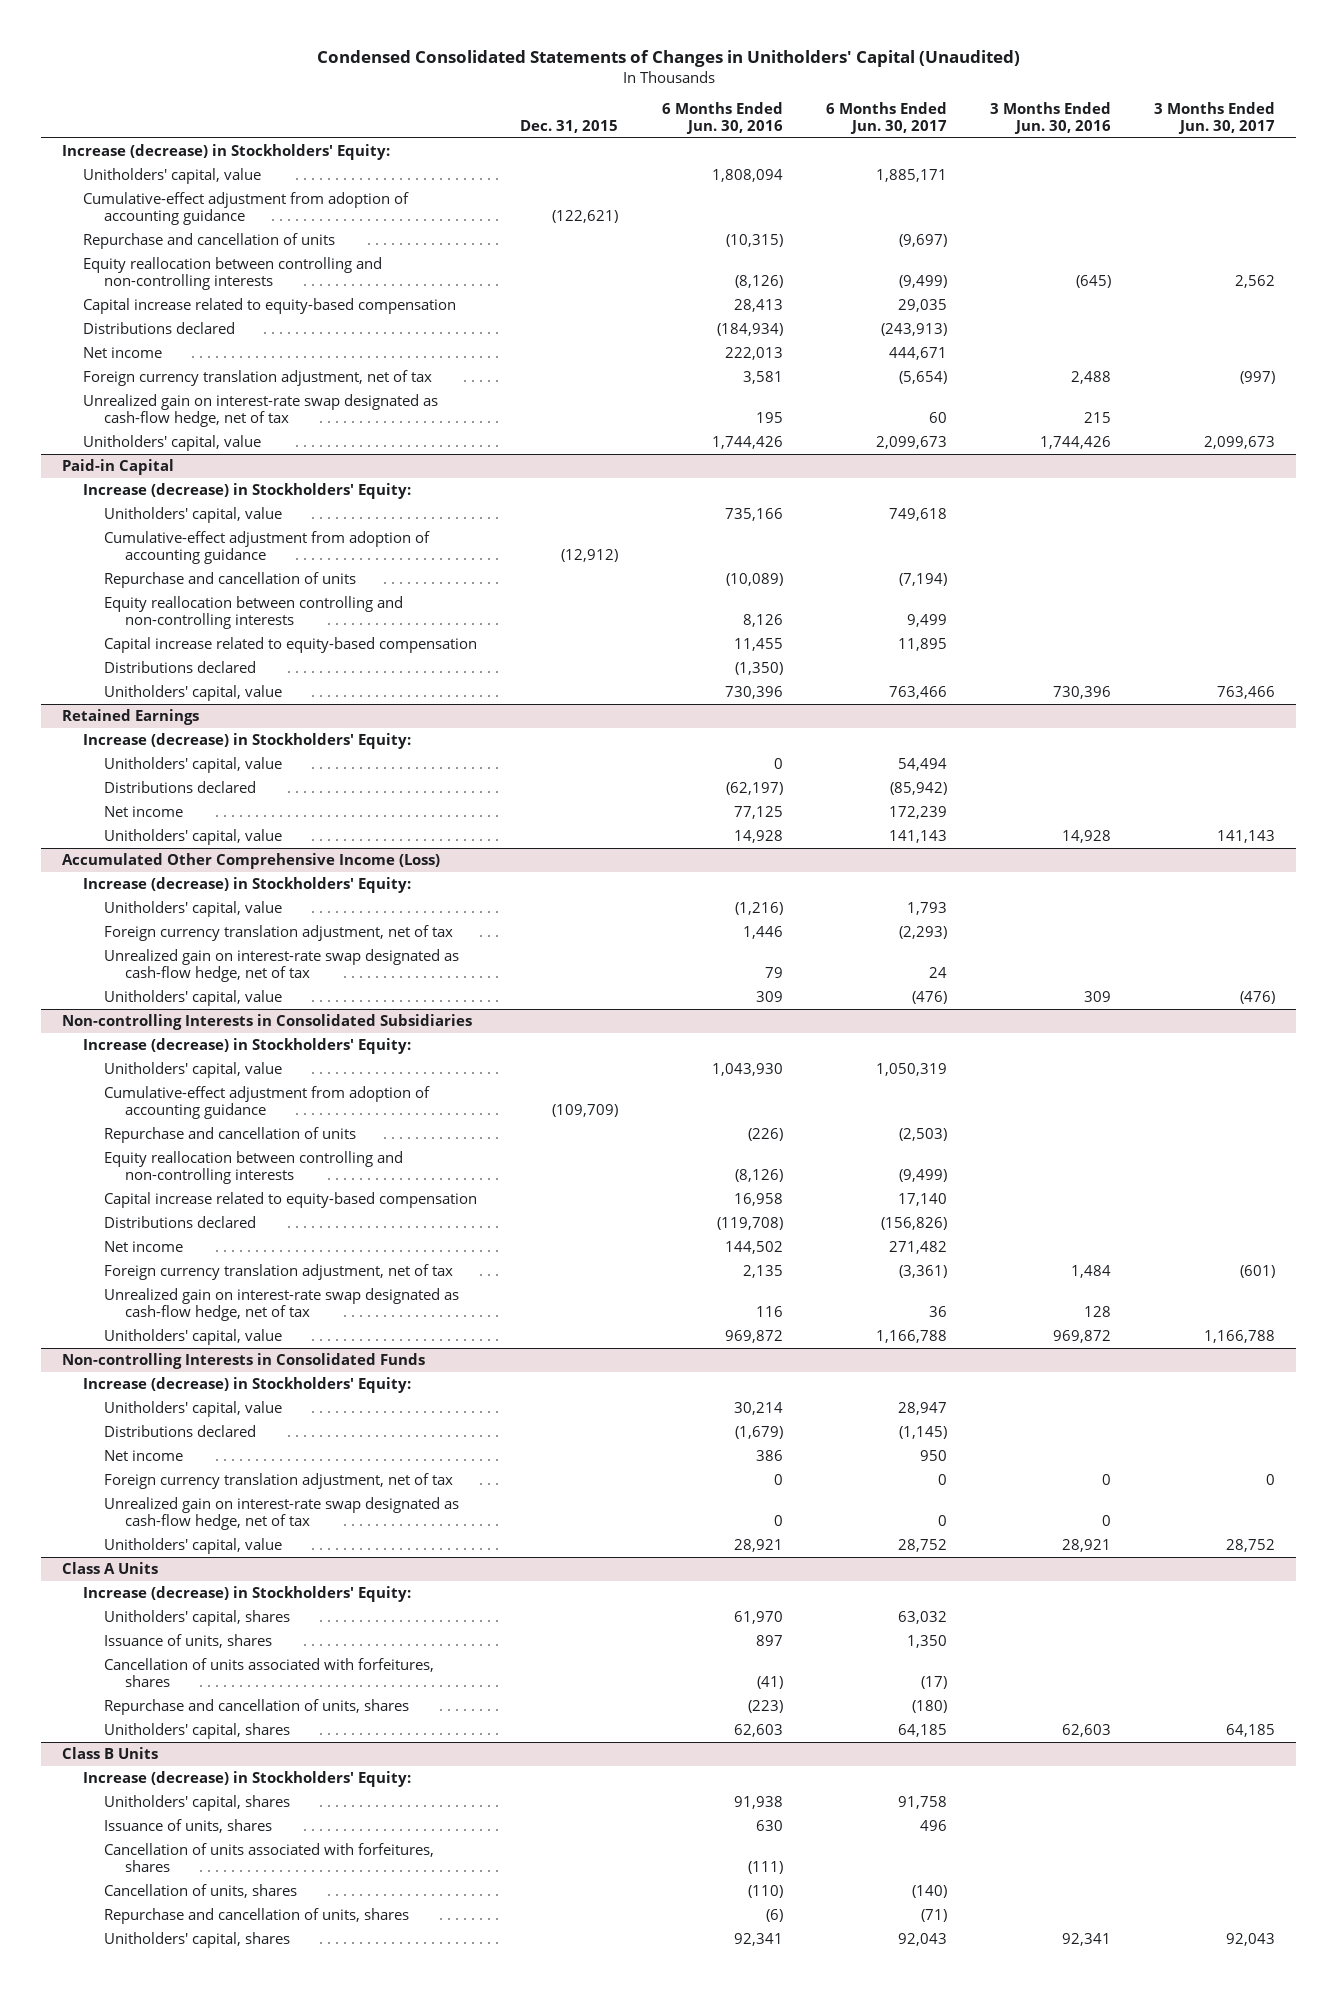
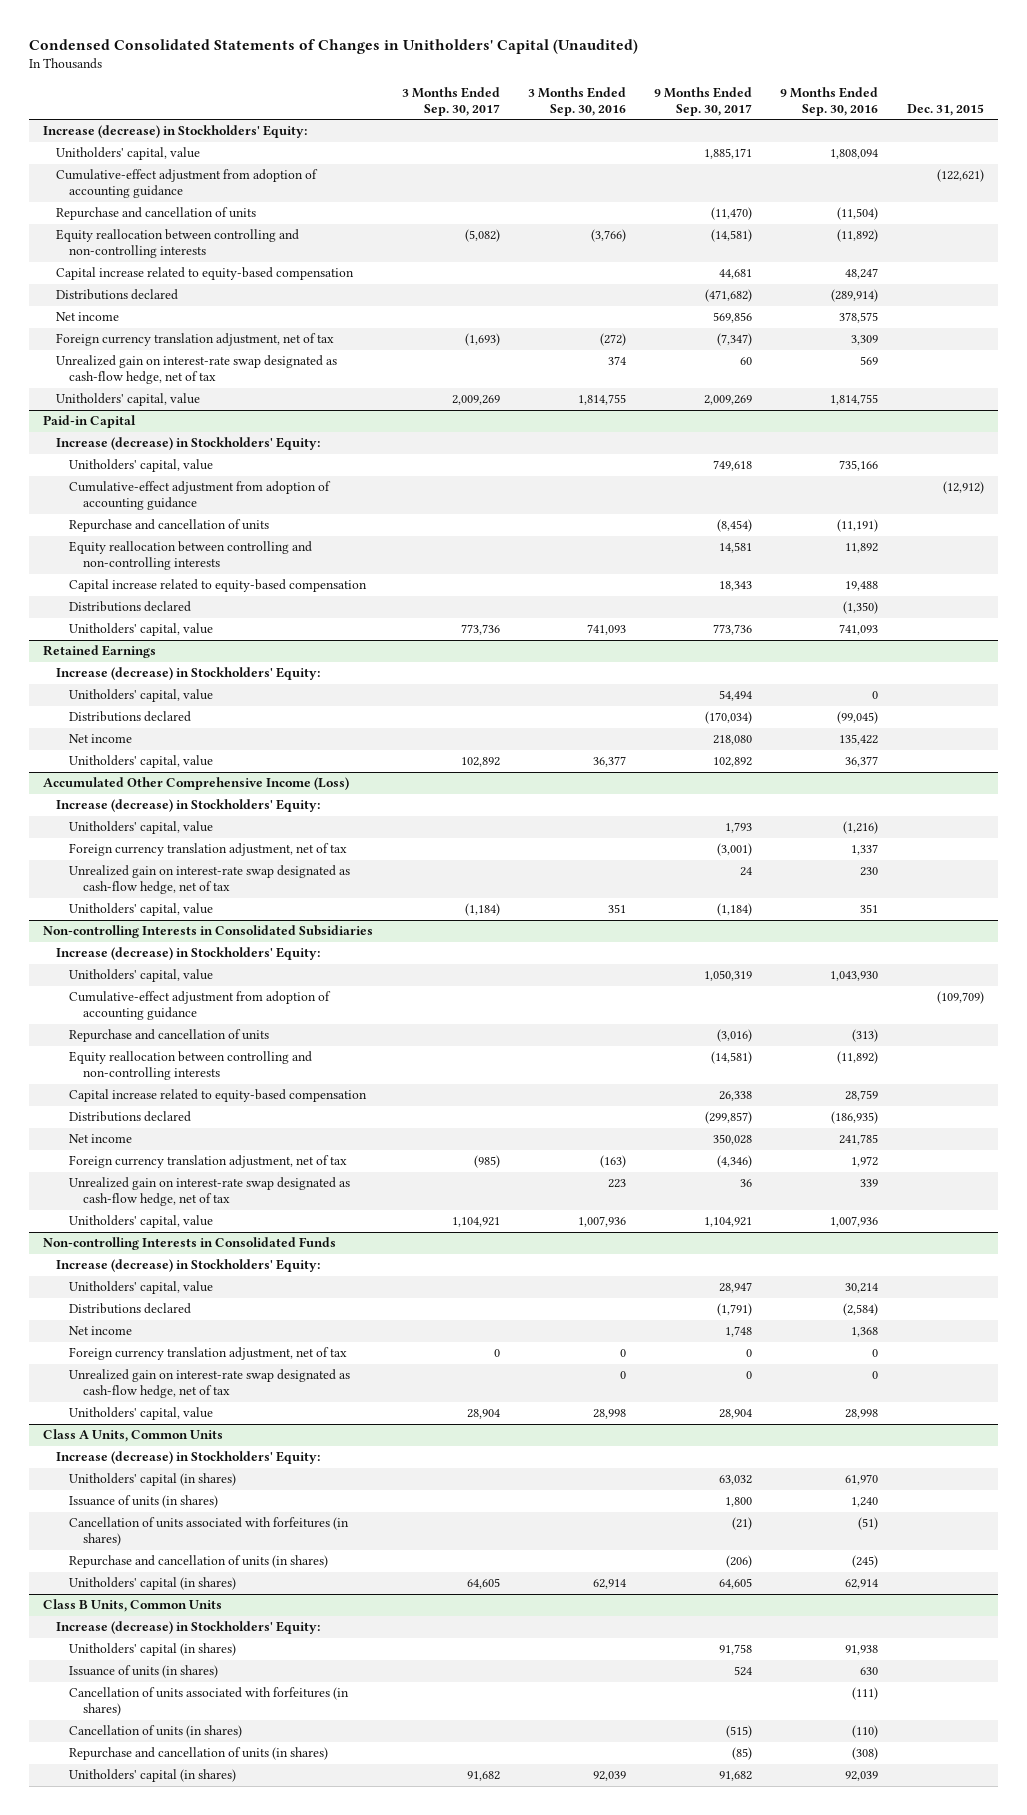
- | Dec. 31, 2015 | 6 Months Ended Jun. 30, 2016 | 6 Months Ended Jun. 30, 2017 | 3 Months Ended Jun. 30, 2016 | 3 Months Ended Jun. 30, 2017
+ | 3 Months Ended Sep. 30, 2017 | 3 Months Ended Sep. 30, 2016 | 9 Months Ended Sep. 30, 2017 | 9 Months Ended Sep. 30, 2016 | Dec. 31, 2015
- Class A Units
+ Class A Units, Common Units
- Unitholders' capital, shares | | 61,970 | 63,032 | |
- Issuance of units, shares | | 897 | 1,350 | |
- Cancellation of units associated with forfeitures, shares | | (41) | (17) | |
- Repurchase and cancellation of units, shares | | (223) | (180) | |
- Unitholders' capital, shares | | 62,603 | 64,185 | 62,603 | 64,185
- Class B Units
+ Unitholders' capital (in shares) | | | 63,032 | 61,970 |
+ Issuance of units (in shares) | | | 1,800 | 1,240 |
+ Cancellation of units associated with forfeitures (in shares) | | | (21) | (51) |
+ Repurchase and cancellation of units (in shares) | | | (206) | (245) |
+ Unitholders' capital (in shares) | 64,605 | 62,914 | 64,605 | 62,914 |
+ Class B Units, Common Units
- Unitholders' capital, shares | | 91,938 | 91,758 | |
- Issuance of units, shares | | 630 | 496 | |
- Cancellation of units associated with forfeitures, shares | | (111) | | |
- Cancellation of units, shares | | (110) | (140) | |
- Repurchase and cancellation of units, shares | | (6) | (71) | |
- Unitholders' capital, shares | | 92,341 | 92,043 | 92,341 | 92,043
+ Unitholders' capital (in shares) | | | 91,758 | 91,938 |
+ Issuance of units (in shares) | | | 524 | 630 |
+ Cancellation of units associated with forfeitures (in shares) | | | | (111) |
+ Cancellation of units (in shares) | | | (515) | (110) |
+ Repurchase and cancellation of units (in shares) | | | (85) | (308) |
+ Unitholders' capital (in shares) | 91,682 | 92,039 | 91,682 | 92,039 |

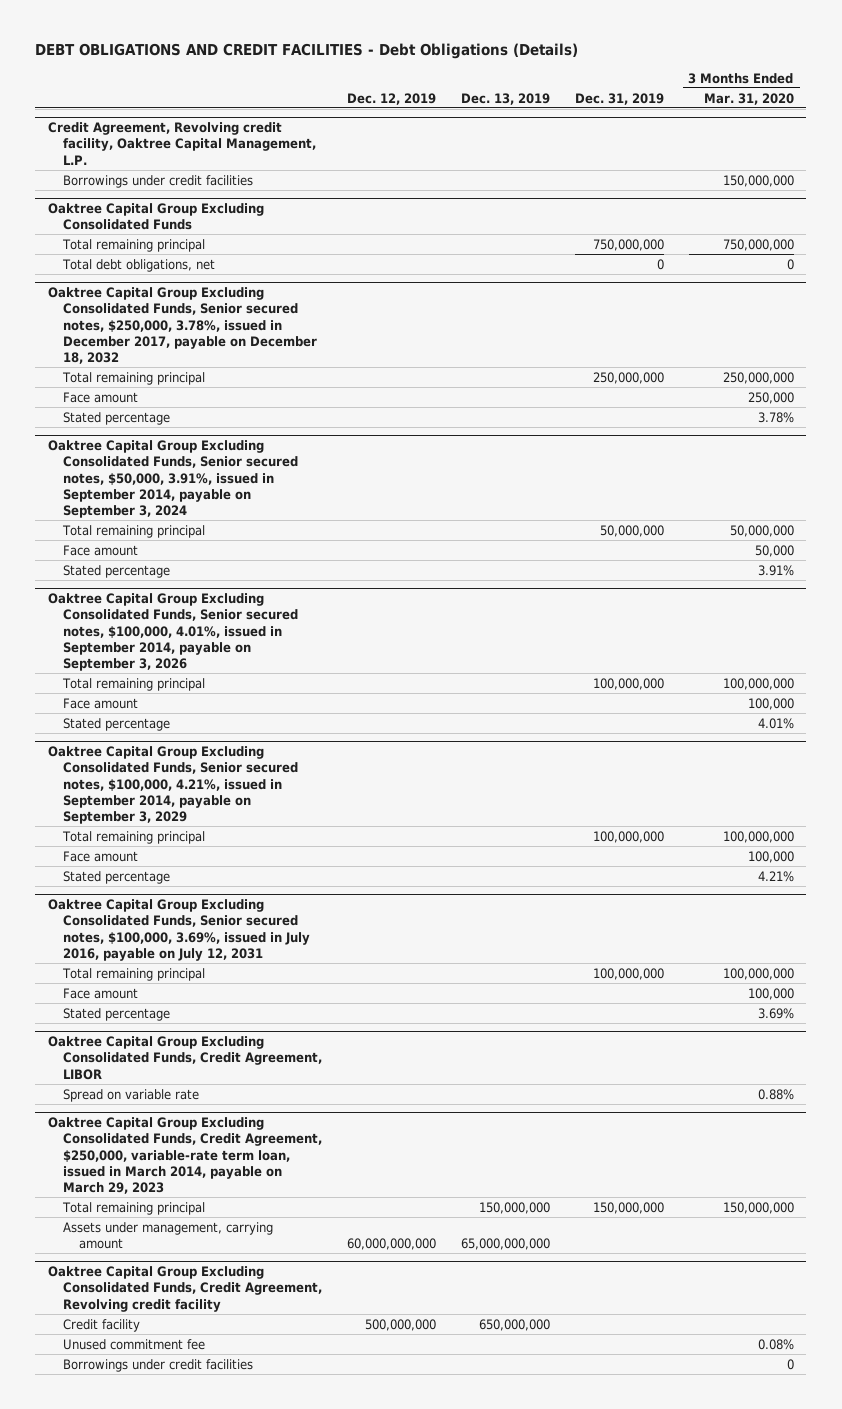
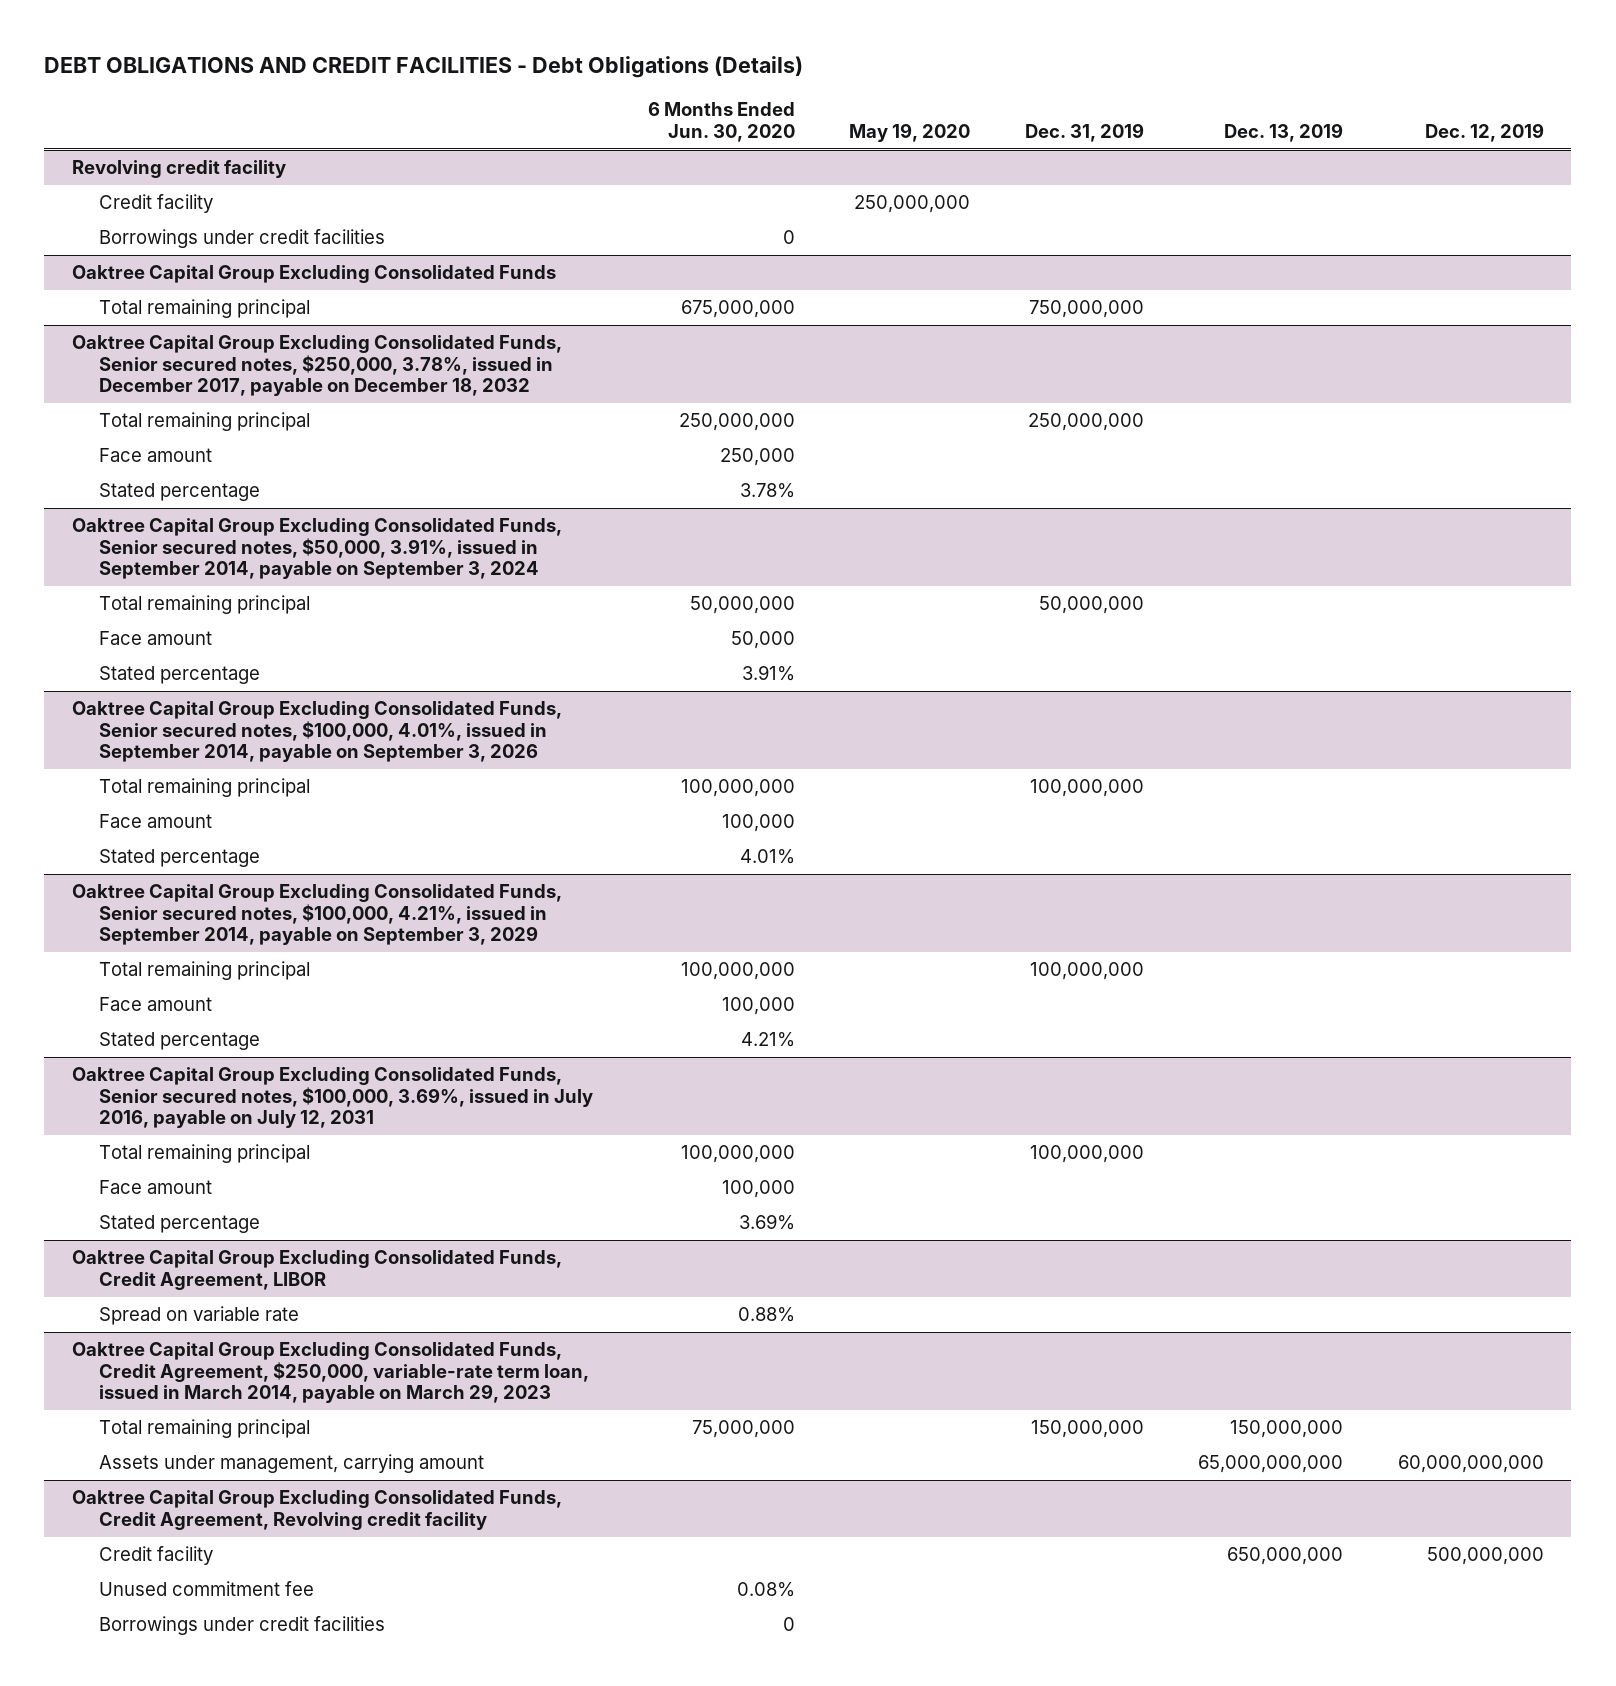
- | Dec. 12, 2019 | Dec. 13, 2019 | Dec. 31, 2019 | 3 Months Ended Mar. 31, 2020
+ | 6 Months Ended Jun. 30, 2020 | May 19, 2020 | Dec. 31, 2019 | Dec. 13, 2019 | Dec. 12, 2019
- Credit Agreement, Revolving credit facility, Oaktree Capital Management, L.P.
+ Revolving credit facility
+ Credit facility | | 250,000,000 | | |
@ Oaktree Capital Group Excluding Consolidated Funds
- Total debt obligations, net | | | 0 | 0

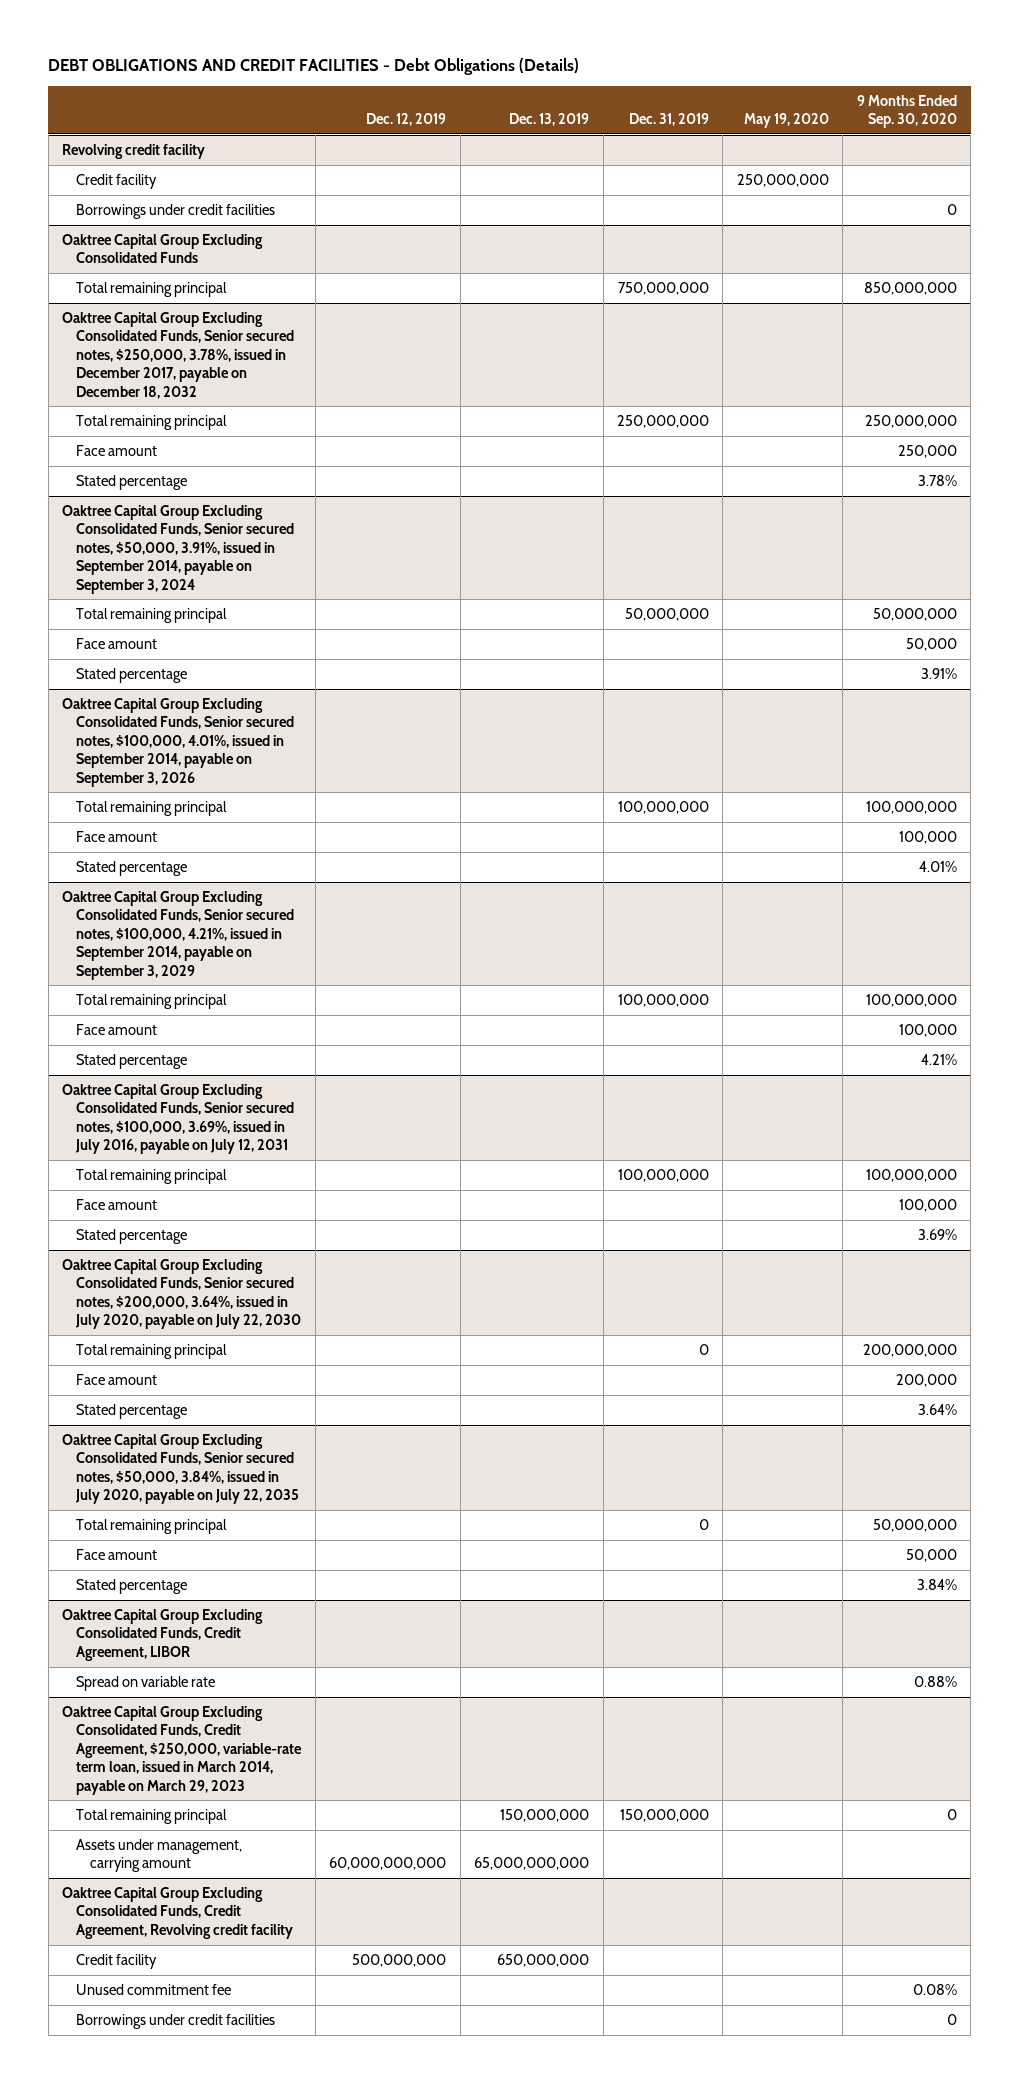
- | 6 Months Ended Jun. 30, 2020 | May 19, 2020 | Dec. 31, 2019 | Dec. 13, 2019 | Dec. 12, 2019
+ | Dec. 12, 2019 | Dec. 13, 2019 | Dec. 31, 2019 | May 19, 2020 | 9 Months Ended Sep. 30, 2020
+ Oaktree Capital Group Excluding Consolidated Funds, Senior secured notes, $200,000, 3.64%, issued in July 2020, payable on July 22, 2030
+ Total remaining principal | | | 0 | | 200,000,000
+ Face amount | | | | | 200,000
+ Stated percentage | | | | | 3.64%
+ Oaktree Capital Group Excluding Consolidated Funds, Senior secured notes, $50,000, 3.84%, issued in July 2020, payable on July 22, 2035
+ Total remaining principal | | | 0 | | 50,000,000
+ Face amount | | | | | 50,000
+ Stated percentage | | | | | 3.84%

